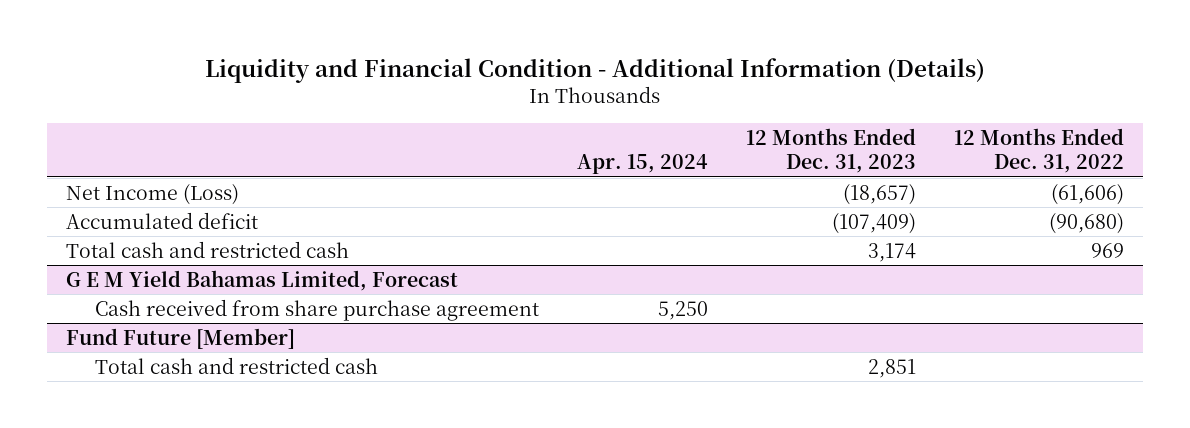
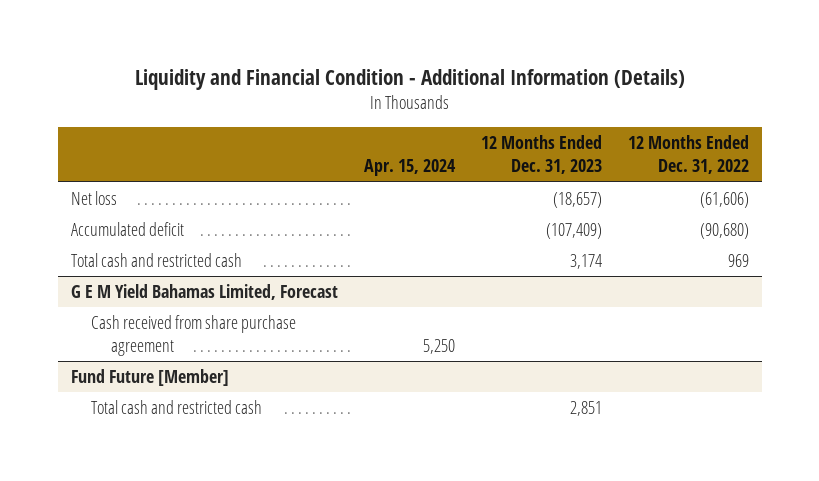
- Net Income (Loss) | | (18,657) | (61,606)
+ Net loss | | (18,657) | (61,606)

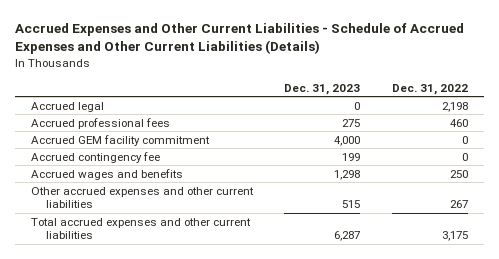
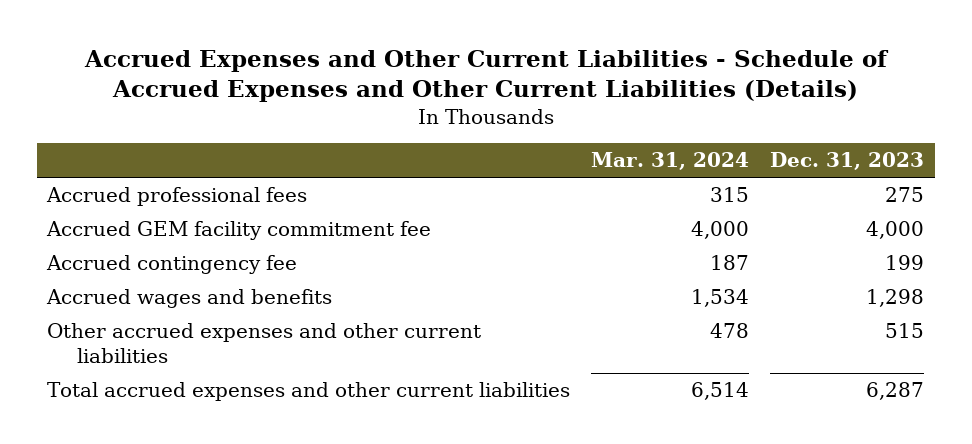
- | Dec. 31, 2023 | Dec. 31, 2022
+ | Mar. 31, 2024 | Dec. 31, 2023
- Accrued legal | 0 | 2,198
- Accrued GEM facility commitment | 4,000 | 0
+ Accrued GEM facility commitment fee | 4,000 | 4,000

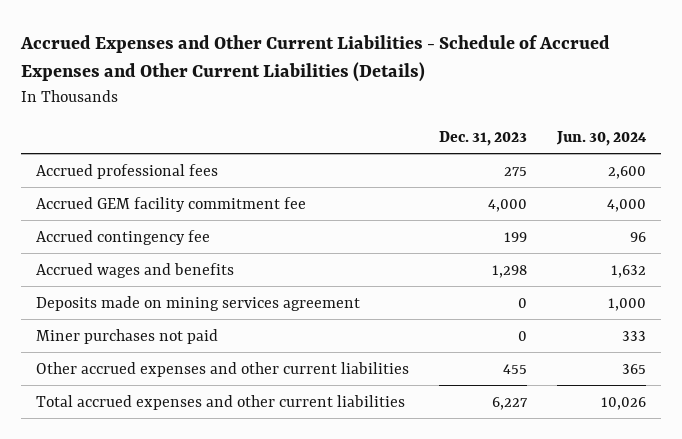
- | Mar. 31, 2024 | Dec. 31, 2023
+ | Dec. 31, 2023 | Jun. 30, 2024
- Other accrued expenses and other current liabilities | 478 | 515
- Total accrued expenses and other current liabilities | 6,514 | 6,287
+ Deposits made on mining services agreement | 0 | 1,000
+ Miner purchases not paid | 0 | 333
+ Other accrued expenses and other current liabilities | 455 | 365
+ Total accrued expenses and other current liabilities | 6,227 | 10,026

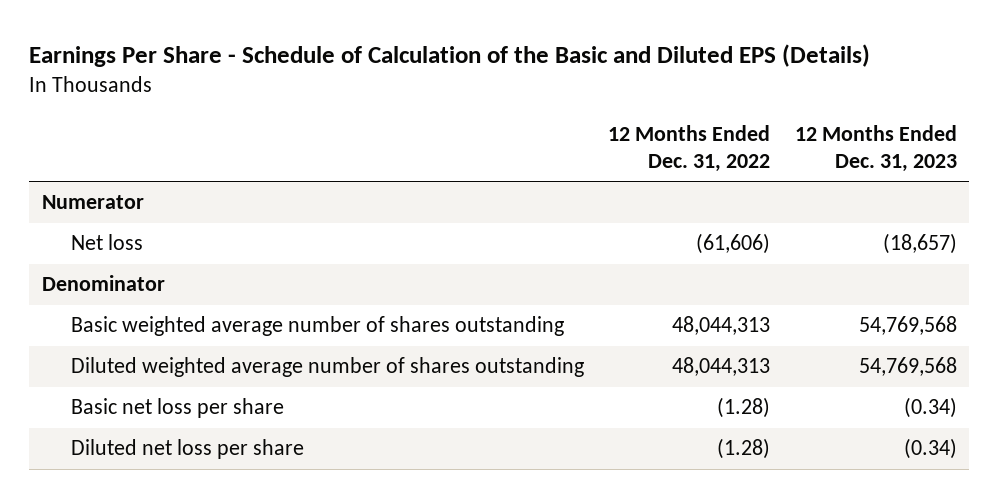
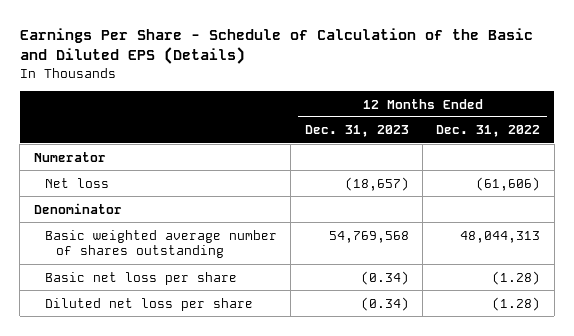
- | 12 Months Ended Dec. 31, 2022 | 12 Months Ended Dec. 31, 2023
+ | 12 Months Ended Dec. 31, 2023 | 12 Months Ended Dec. 31, 2022
- Diluted weighted average number of shares outstanding | 48,044,313 | 54,769,568

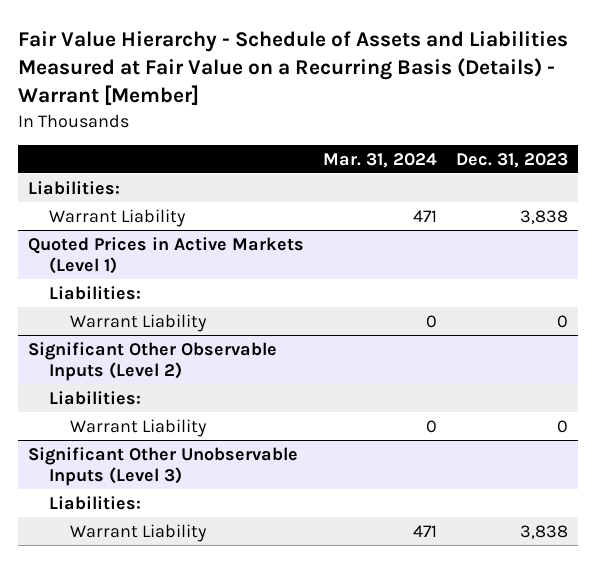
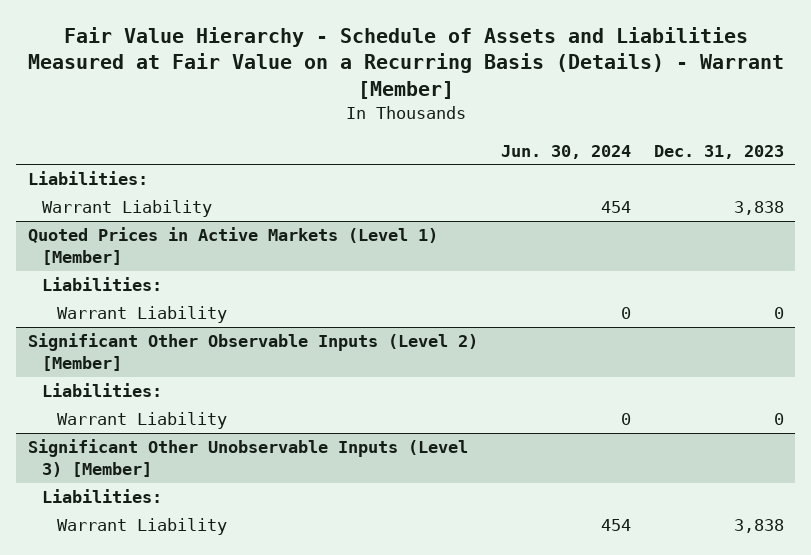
- | Mar. 31, 2024 | Dec. 31, 2023
+ | Jun. 30, 2024 | Dec. 31, 2023
- Quoted Prices in Active Markets (Level 1)
+ Quoted Prices in Active Markets (Level 1) [Member]
- Significant Other Observable Inputs (Level 2)
+ Significant Other Observable Inputs (Level 2) [Member]
- Significant Other Unobservable Inputs (Level 3)
+ Significant Other Unobservable Inputs (Level 3) [Member]

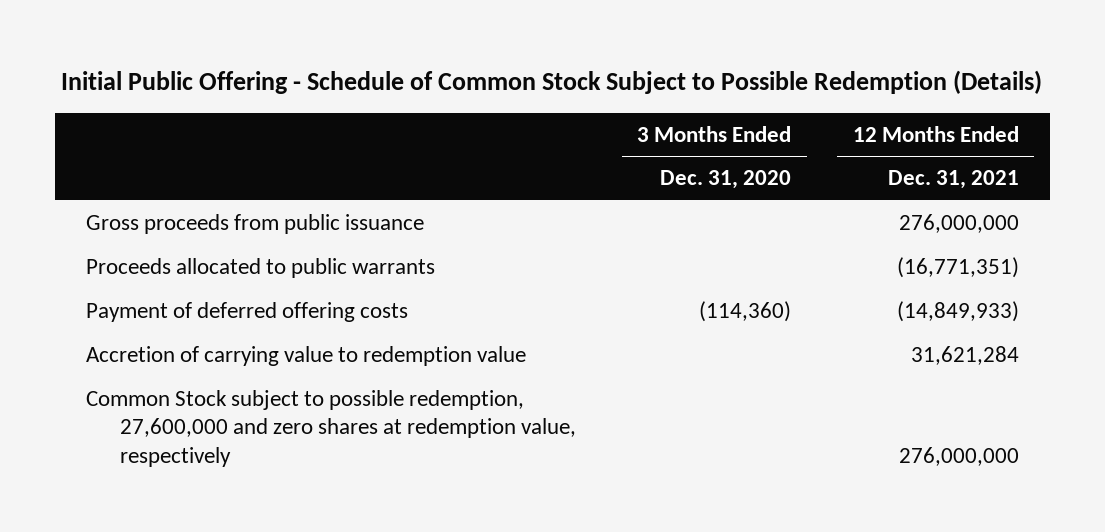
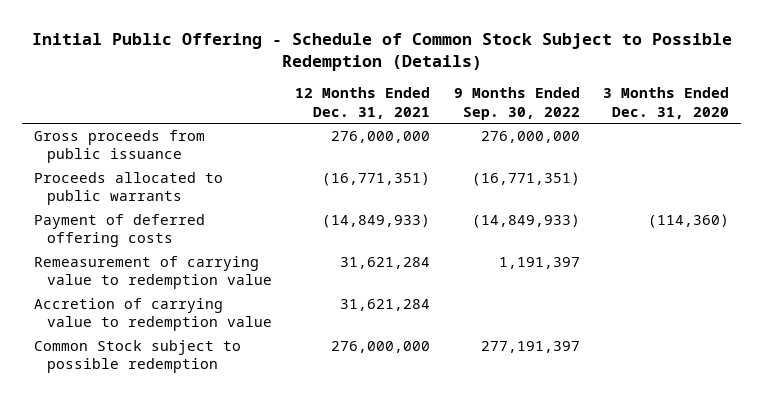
- | 3 Months Ended Dec. 31, 2020 | 12 Months Ended Dec. 31, 2021
+ | 12 Months Ended Dec. 31, 2021 | 9 Months Ended Sep. 30, 2022 | 3 Months Ended Dec. 31, 2020
+ Remeasurement of carrying value to redemption value | 31,621,284 | 1,191,397 |
- Common Stock subject to possible redemption, 27,600,000 and zero shares at redemption value, respectively | | 276,000,000
+ Common Stock subject to possible redemption | 276,000,000 | 277,191,397 |

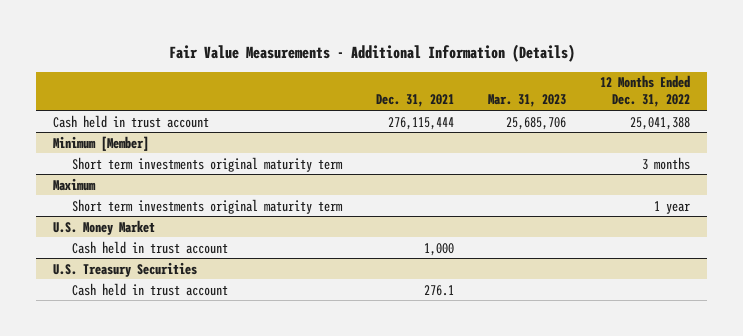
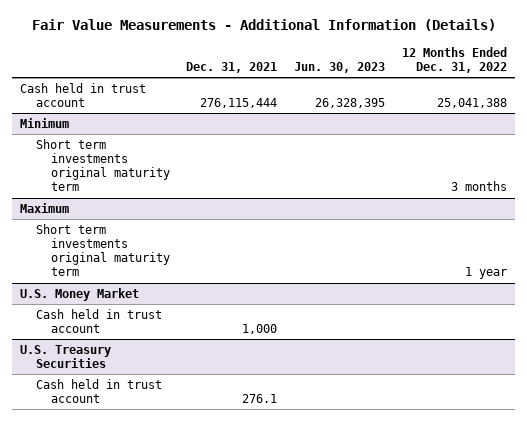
- | Dec. 31, 2021 | Mar. 31, 2023 | 12 Months Ended Dec. 31, 2022
+ | Dec. 31, 2021 | Jun. 30, 2023 | 12 Months Ended Dec. 31, 2022
- Minimum [Member]
+ Minimum

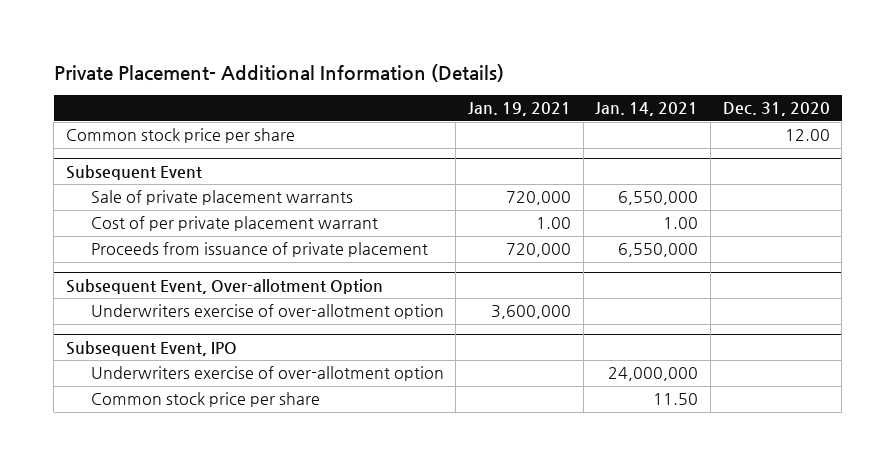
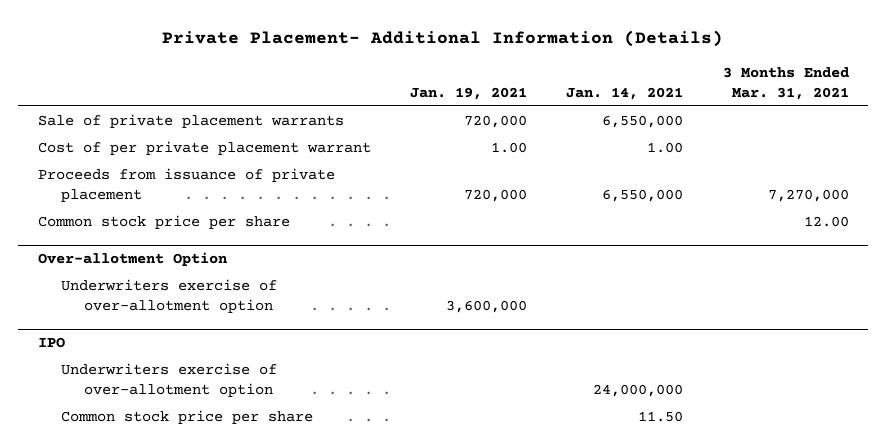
- | Jan. 19, 2021 | Jan. 14, 2021 | Dec. 31, 2020
+ | Jan. 19, 2021 | Jan. 14, 2021 | 3 Months Ended Mar. 31, 2021
- Subsequent Event
- Subsequent Event, Over-allotment Option
moved down: Common stock price per share | | | 12.00
+ Over-allotment Option
- Subsequent Event, IPO
+ IPO

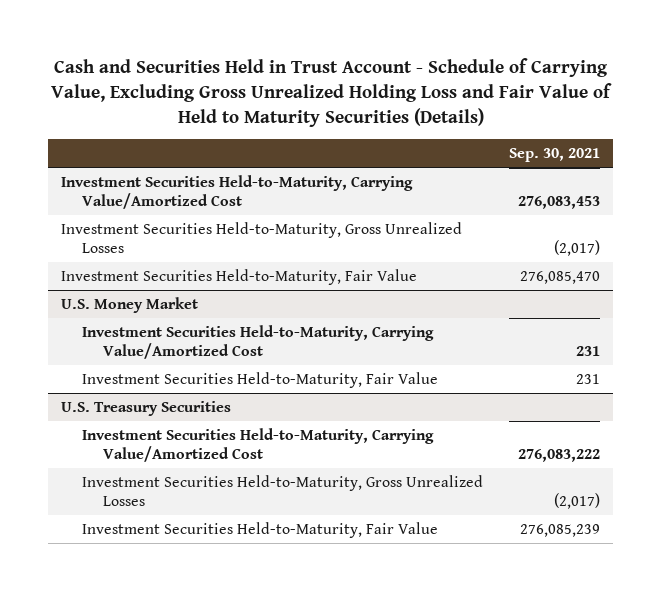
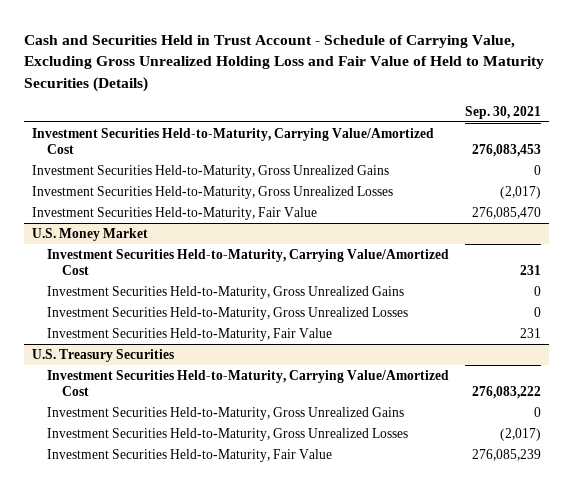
+ Investment Securities Held-to-Maturity, Gross Unrealized Gains | 0
@ U.S. Money Market
+ Investment Securities Held-to-Maturity, Gross Unrealized Gains | 0
+ Investment Securities Held-to-Maturity, Gross Unrealized Losses | 0
@ U.S. Treasury Securities
+ Investment Securities Held-to-Maturity, Gross Unrealized Gains | 0

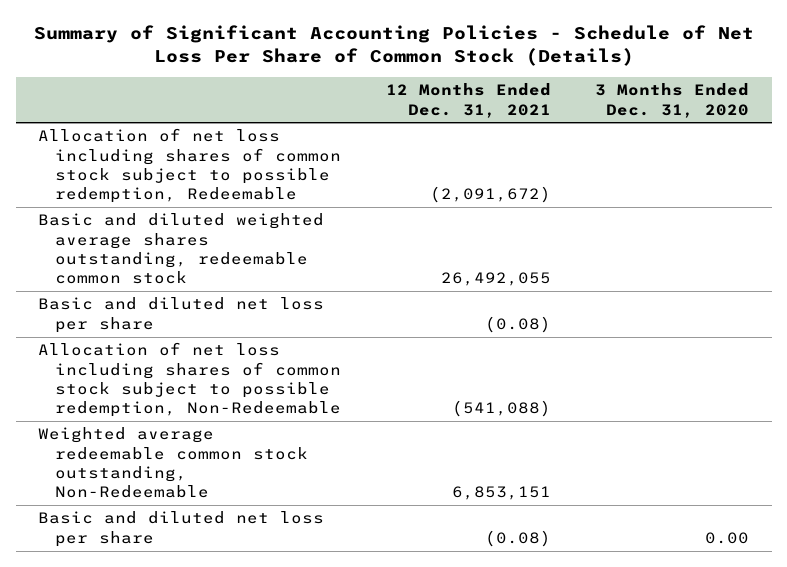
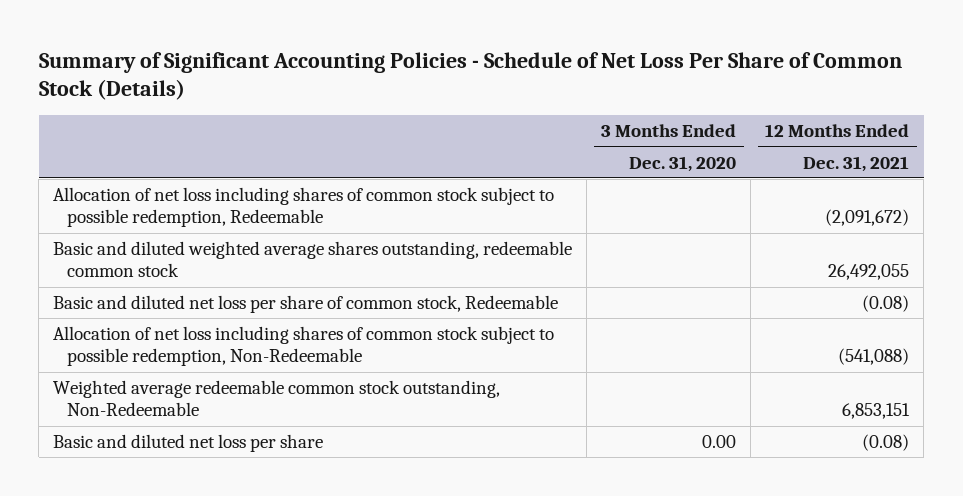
- | 12 Months Ended Dec. 31, 2021 | 3 Months Ended Dec. 31, 2020
+ | 3 Months Ended Dec. 31, 2020 | 12 Months Ended Dec. 31, 2021
- Basic and diluted net loss per share | (0.08) |
+ Basic and diluted net loss per share of common stock, Redeemable | | (0.08)

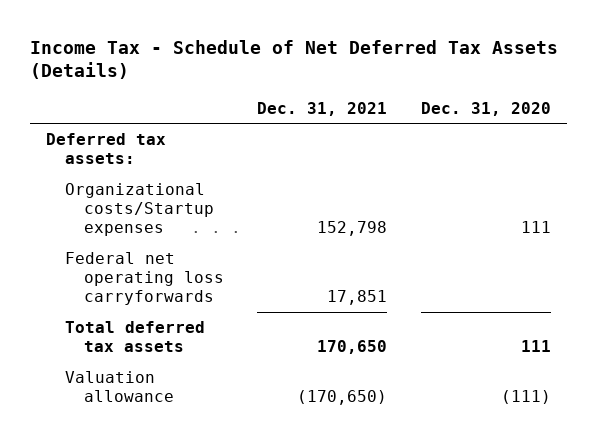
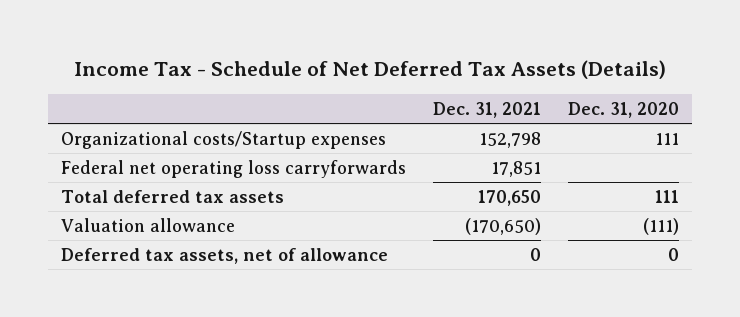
- Deferred tax assets:
+ Deferred tax assets, net of allowance | 0 | 0

